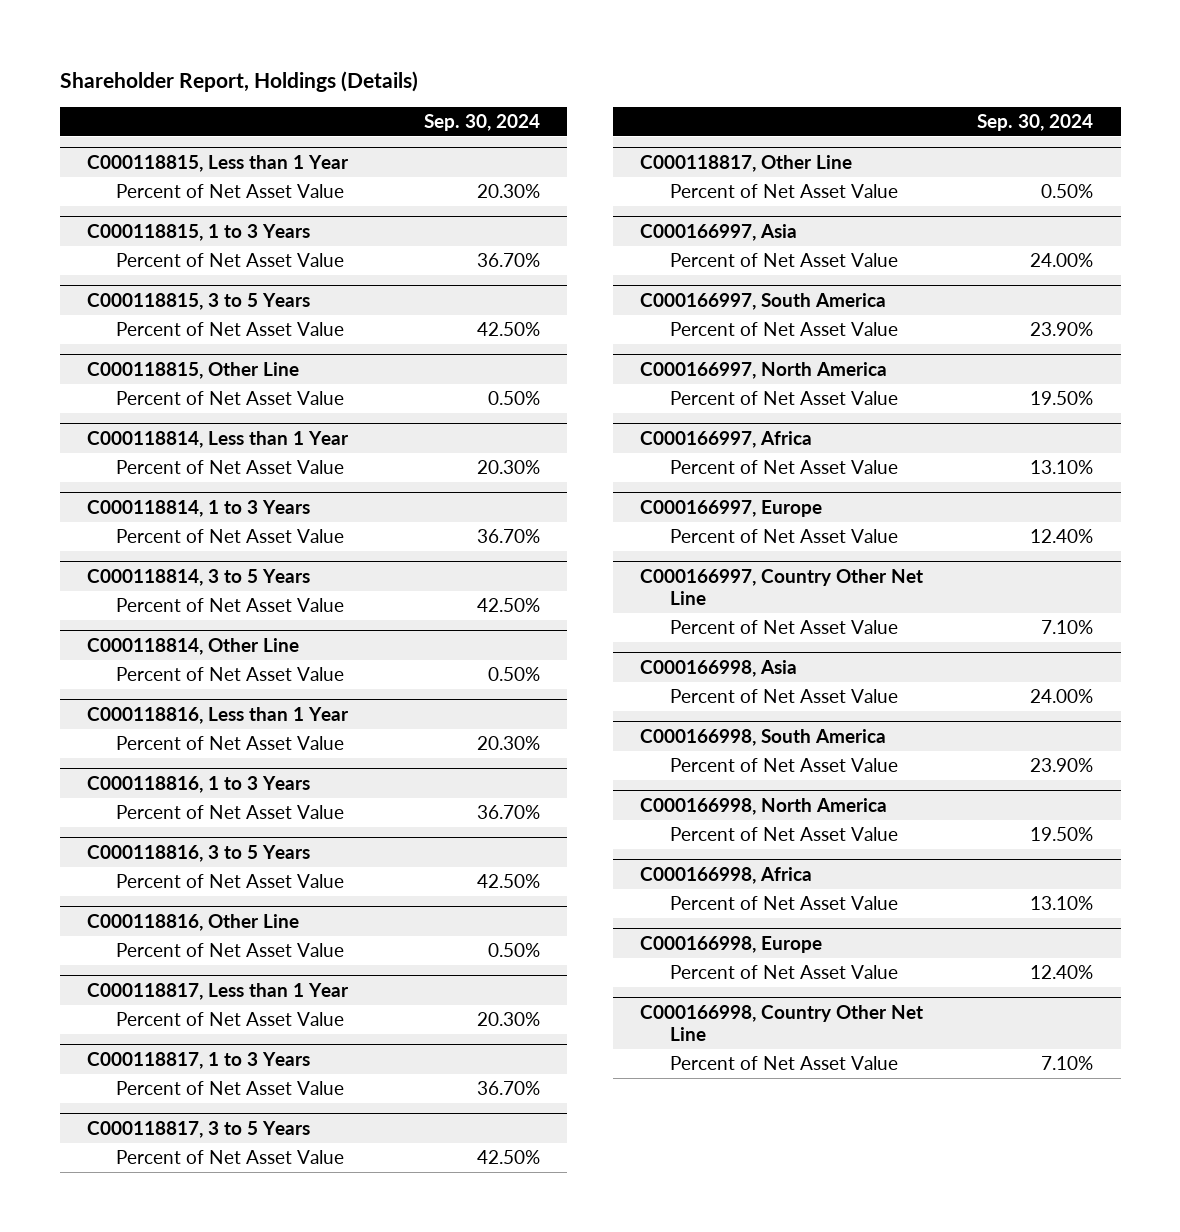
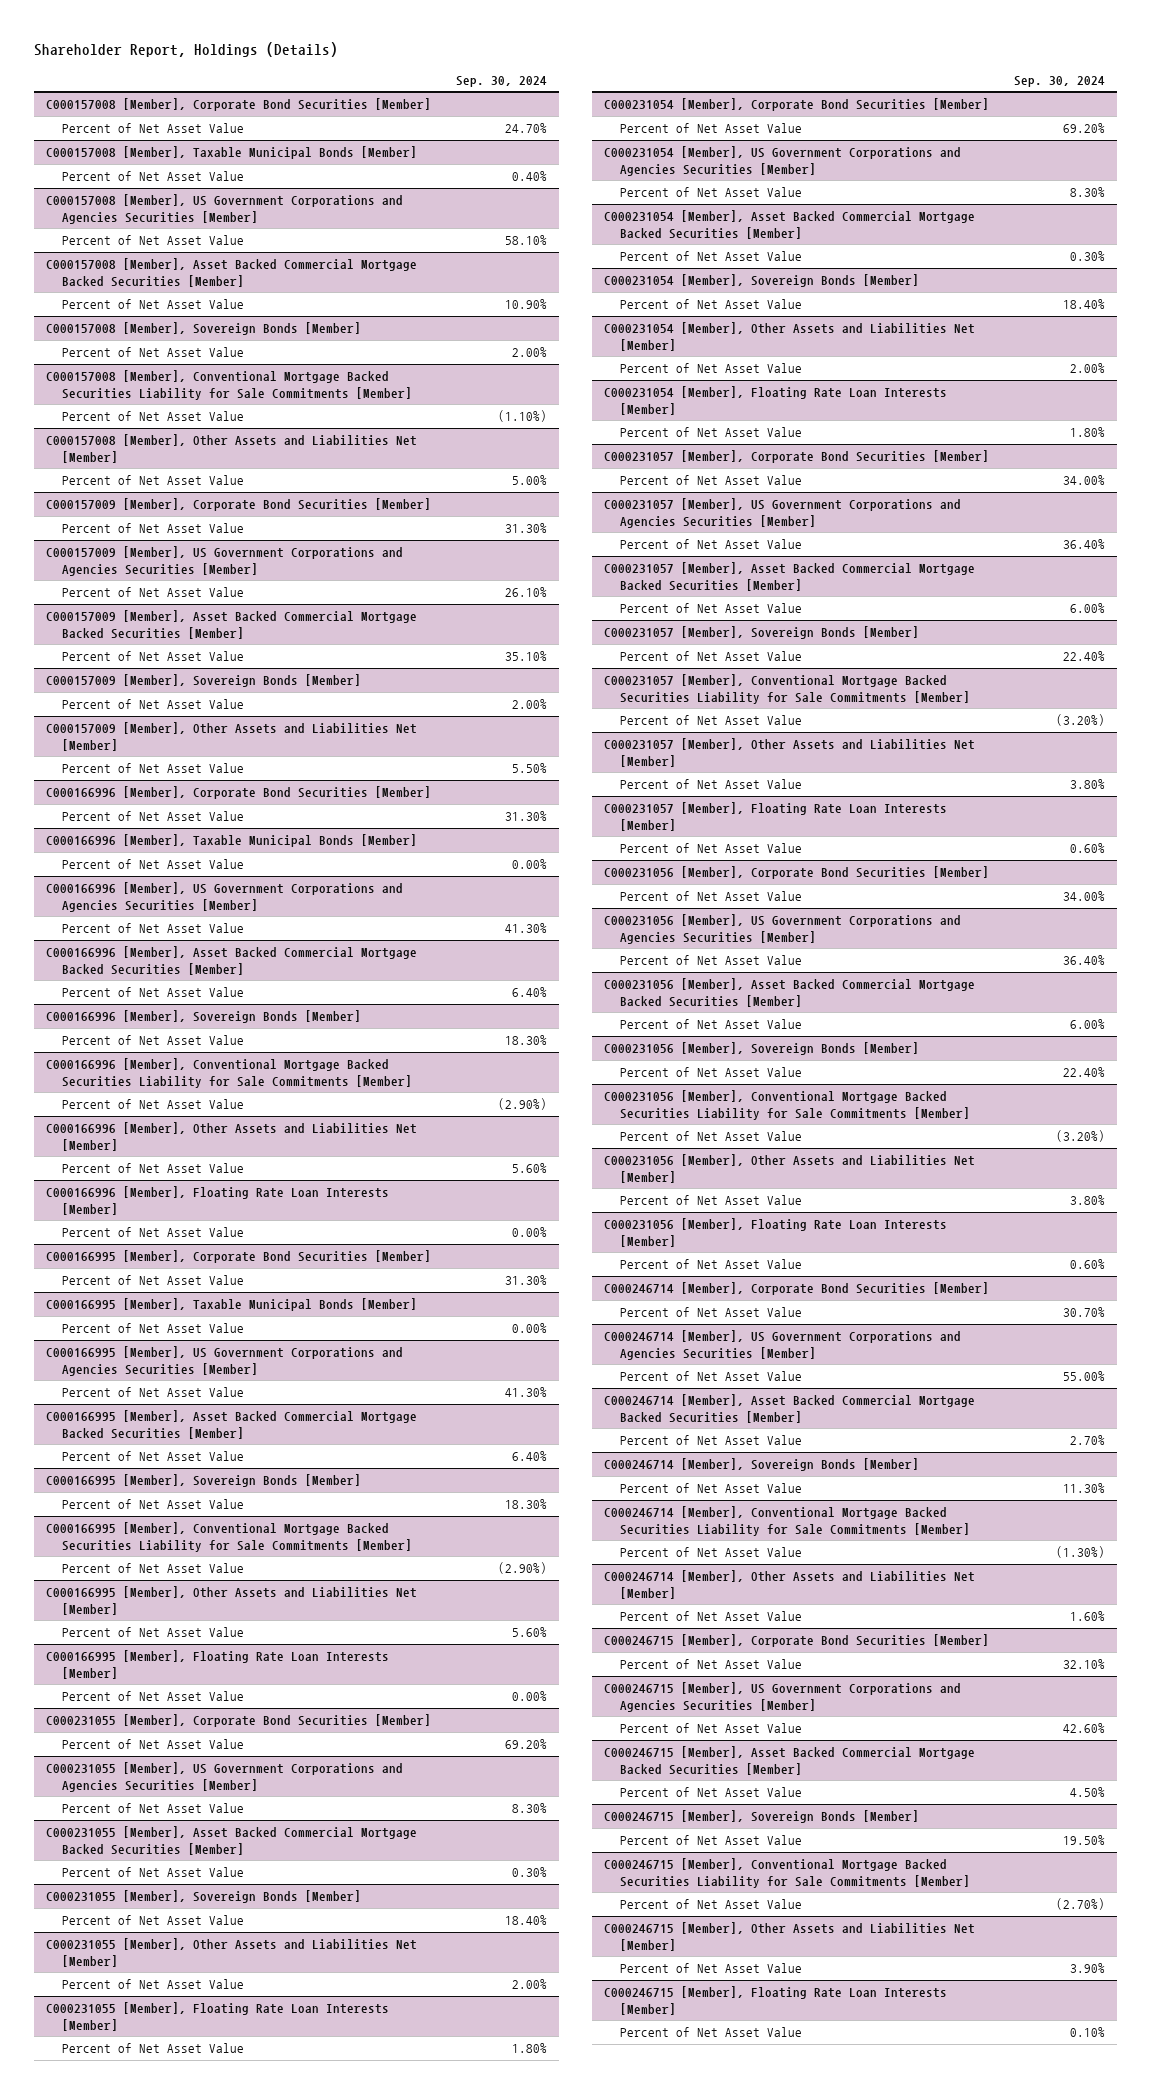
- C000118815, Less than 1 Year
- Percent of Net Asset Value | 20.30%
- C000118815, 1 to 3 Years
- Percent of Net Asset Value | 36.70%
- C000118815, 3 to 5 Years
- Percent of Net Asset Value | 42.50%
- C000118815, Other Line
- Percent of Net Asset Value | 0.50%
- C000118814, Less than 1 Year
- Percent of Net Asset Value | 20.30%
- C000118814, 1 to 3 Years
- Percent of Net Asset Value | 36.70%
- C000118814, 3 to 5 Years
- Percent of Net Asset Value | 42.50%
- C000118814, Other Line
- Percent of Net Asset Value | 0.50%
- C000118816, Less than 1 Year
- Percent of Net Asset Value | 20.30%
- C000118816, 1 to 3 Years
- Percent of Net Asset Value | 36.70%
- C000118816, 3 to 5 Years
- Percent of Net Asset Value | 42.50%
- C000118816, Other Line
- Percent of Net Asset Value | 0.50%
- C000118817, Less than 1 Year
- Percent of Net Asset Value | 20.30%
- C000118817, 1 to 3 Years
- Percent of Net Asset Value | 36.70%
- C000118817, 3 to 5 Years
- Percent of Net Asset Value | 42.50%
- C000118817, Other Line
- Percent of Net Asset Value | 0.50%
- C000166997, Asia
- Percent of Net Asset Value | 24.00%
- C000166997, South America
- Percent of Net Asset Value | 23.90%
- C000166997, North America
- Percent of Net Asset Value | 19.50%
- C000166997, Africa
- Percent of Net Asset Value | 13.10%
- C000166997, Europe
- Percent of Net Asset Value | 12.40%
- C000166997, Country Other Net Line
- Percent of Net Asset Value | 7.10%
- C000166998, Asia
- Percent of Net Asset Value | 24.00%
- C000166998, South America
- Percent of Net Asset Value | 23.90%
- C000166998, North America
+ C000157008 [Member], Corporate Bond Securities [Member]
+ Percent of Net Asset Value | 24.70%
+ C000157008 [Member], Taxable Municipal Bonds [Member]
+ Percent of Net Asset Value | 0.40%
+ C000157008 [Member], US Government Corporations and Agencies Securities [Member]
+ Percent of Net Asset Value | 58.10%
+ C000157008 [Member], Asset Backed Commercial Mortgage Backed Securities [Member]
+ Percent of Net Asset Value | 10.90%
+ C000157008 [Member], Sovereign Bonds [Member]
+ Percent of Net Asset Value | 2.00%
+ C000157008 [Member], Conventional Mortgage Backed Securities Liability for Sale Commitments [Member]
+ Percent of Net Asset Value | (1.10%)
+ C000157008 [Member], Other Assets and Liabilities Net [Member]
+ Percent of Net Asset Value | 5.00%
+ C000157009 [Member], Corporate Bond Securities [Member]
+ Percent of Net Asset Value | 31.30%
+ C000157009 [Member], US Government Corporations and Agencies Securities [Member]
+ Percent of Net Asset Value | 26.10%
+ C000157009 [Member], Asset Backed Commercial Mortgage Backed Securities [Member]
+ Percent of Net Asset Value | 35.10%
+ C000157009 [Member], Sovereign Bonds [Member]
+ Percent of Net Asset Value | 2.00%
+ C000157009 [Member], Other Assets and Liabilities Net [Member]
+ Percent of Net Asset Value | 5.50%
+ C000166996 [Member], Corporate Bond Securities [Member]
+ Percent of Net Asset Value | 31.30%
+ C000166996 [Member], Taxable Municipal Bonds [Member]
+ Percent of Net Asset Value | 0.00%
+ C000166996 [Member], US Government Corporations and Agencies Securities [Member]
+ Percent of Net Asset Value | 41.30%
+ C000166996 [Member], Asset Backed Commercial Mortgage Backed Securities [Member]
+ Percent of Net Asset Value | 6.40%
+ C000166996 [Member], Sovereign Bonds [Member]
+ Percent of Net Asset Value | 18.30%
+ C000166996 [Member], Conventional Mortgage Backed Securities Liability for Sale Commitments [Member]
+ Percent of Net Asset Value | (2.90%)
+ C000166996 [Member], Other Assets and Liabilities Net [Member]
+ Percent of Net Asset Value | 5.60%
+ C000166996 [Member], Floating Rate Loan Interests [Member]
+ Percent of Net Asset Value | 0.00%
+ C000166995 [Member], Corporate Bond Securities [Member]
+ Percent of Net Asset Value | 31.30%
+ C000166995 [Member], Taxable Municipal Bonds [Member]
+ Percent of Net Asset Value | 0.00%
+ C000166995 [Member], US Government Corporations and Agencies Securities [Member]
+ Percent of Net Asset Value | 41.30%
+ C000166995 [Member], Asset Backed Commercial Mortgage Backed Securities [Member]
+ Percent of Net Asset Value | 6.40%
+ C000166995 [Member], Sovereign Bonds [Member]
+ Percent of Net Asset Value | 18.30%
+ C000166995 [Member], Conventional Mortgage Backed Securities Liability for Sale Commitments [Member]
+ Percent of Net Asset Value | (2.90%)
+ C000166995 [Member], Other Assets and Liabilities Net [Member]
+ Percent of Net Asset Value | 5.60%
+ C000166995 [Member], Floating Rate Loan Interests [Member]
+ Percent of Net Asset Value | 0.00%
+ C000231055 [Member], Corporate Bond Securities [Member]
+ Percent of Net Asset Value | 69.20%
+ C000231055 [Member], US Government Corporations and Agencies Securities [Member]
+ Percent of Net Asset Value | 8.30%
+ C000231055 [Member], Asset Backed Commercial Mortgage Backed Securities [Member]
+ Percent of Net Asset Value | 0.30%
+ C000231055 [Member], Sovereign Bonds [Member]
+ Percent of Net Asset Value | 18.40%
+ C000231055 [Member], Other Assets and Liabilities Net [Member]
+ Percent of Net Asset Value | 2.00%
+ C000231055 [Member], Floating Rate Loan Interests [Member]
+ Percent of Net Asset Value | 1.80%
+ C000231054 [Member], Corporate Bond Securities [Member]
+ Percent of Net Asset Value | 69.20%
+ C000231054 [Member], US Government Corporations and Agencies Securities [Member]
+ Percent of Net Asset Value | 8.30%
+ C000231054 [Member], Asset Backed Commercial Mortgage Backed Securities [Member]
+ Percent of Net Asset Value | 0.30%
+ C000231054 [Member], Sovereign Bonds [Member]
+ Percent of Net Asset Value | 18.40%
+ C000231054 [Member], Other Assets and Liabilities Net [Member]
+ Percent of Net Asset Value | 2.00%
+ C000231054 [Member], Floating Rate Loan Interests [Member]
+ Percent of Net Asset Value | 1.80%
+ C000231057 [Member], Corporate Bond Securities [Member]
+ Percent of Net Asset Value | 34.00%
+ C000231057 [Member], US Government Corporations and Agencies Securities [Member]
+ Percent of Net Asset Value | 36.40%
+ C000231057 [Member], Asset Backed Commercial Mortgage Backed Securities [Member]
+ Percent of Net Asset Value | 6.00%
+ C000231057 [Member], Sovereign Bonds [Member]
+ Percent of Net Asset Value | 22.40%
+ C000231057 [Member], Conventional Mortgage Backed Securities Liability for Sale Commitments [Member]
+ Percent of Net Asset Value | (3.20%)
+ C000231057 [Member], Other Assets and Liabilities Net [Member]
+ Percent of Net Asset Value | 3.80%
+ C000231057 [Member], Floating Rate Loan Interests [Member]
+ Percent of Net Asset Value | 0.60%
+ C000231056 [Member], Corporate Bond Securities [Member]
+ Percent of Net Asset Value | 34.00%
+ C000231056 [Member], US Government Corporations and Agencies Securities [Member]
+ Percent of Net Asset Value | 36.40%
+ C000231056 [Member], Asset Backed Commercial Mortgage Backed Securities [Member]
+ Percent of Net Asset Value | 6.00%
+ C000231056 [Member], Sovereign Bonds [Member]
+ Percent of Net Asset Value | 22.40%
+ C000231056 [Member], Conventional Mortgage Backed Securities Liability for Sale Commitments [Member]
+ Percent of Net Asset Value | (3.20%)
+ C000231056 [Member], Other Assets and Liabilities Net [Member]
+ Percent of Net Asset Value | 3.80%
+ C000231056 [Member], Floating Rate Loan Interests [Member]
+ Percent of Net Asset Value | 0.60%
+ C000246714 [Member], Corporate Bond Securities [Member]
+ Percent of Net Asset Value | 30.70%
+ C000246714 [Member], US Government Corporations and Agencies Securities [Member]
+ Percent of Net Asset Value | 55.00%
+ C000246714 [Member], Asset Backed Commercial Mortgage Backed Securities [Member]
+ Percent of Net Asset Value | 2.70%
+ C000246714 [Member], Sovereign Bonds [Member]
+ Percent of Net Asset Value | 11.30%
+ C000246714 [Member], Conventional Mortgage Backed Securities Liability for Sale Commitments [Member]
+ Percent of Net Asset Value | (1.30%)
+ C000246714 [Member], Other Assets and Liabilities Net [Member]
+ Percent of Net Asset Value | 1.60%
+ C000246715 [Member], Corporate Bond Securities [Member]
+ Percent of Net Asset Value | 32.10%
+ C000246715 [Member], US Government Corporations and Agencies Securities [Member]
+ Percent of Net Asset Value | 42.60%
+ C000246715 [Member], Asset Backed Commercial Mortgage Backed Securities [Member]
+ Percent of Net Asset Value | 4.50%
+ C000246715 [Member], Sovereign Bonds [Member]
- C000166998, Africa
- Percent of Net Asset Value | 13.10%
- C000166998, Europe
- Percent of Net Asset Value | 12.40%
- C000166998, Country Other Net Line
- Percent of Net Asset Value | 7.10%
+ C000246715 [Member], Conventional Mortgage Backed Securities Liability for Sale Commitments [Member]
+ Percent of Net Asset Value | (2.70%)
+ C000246715 [Member], Other Assets and Liabilities Net [Member]
+ Percent of Net Asset Value | 3.90%
+ C000246715 [Member], Floating Rate Loan Interests [Member]
+ Percent of Net Asset Value | 0.10%

